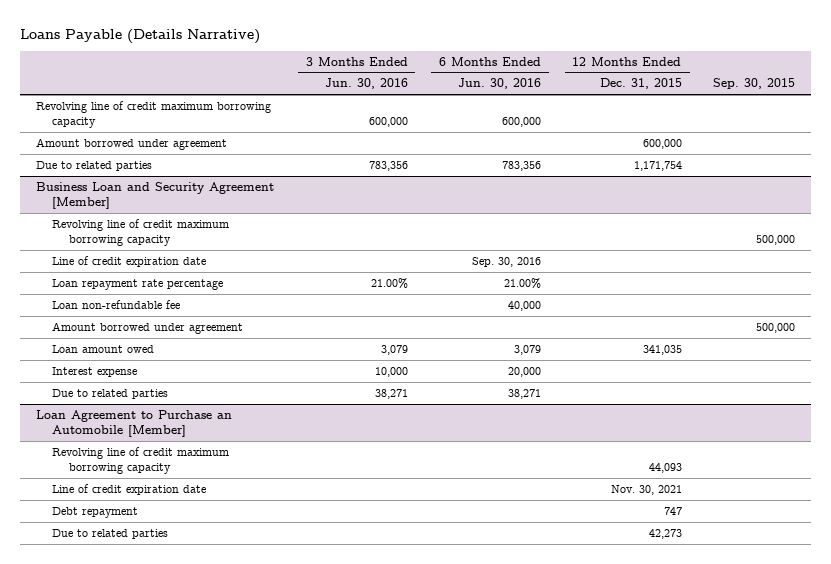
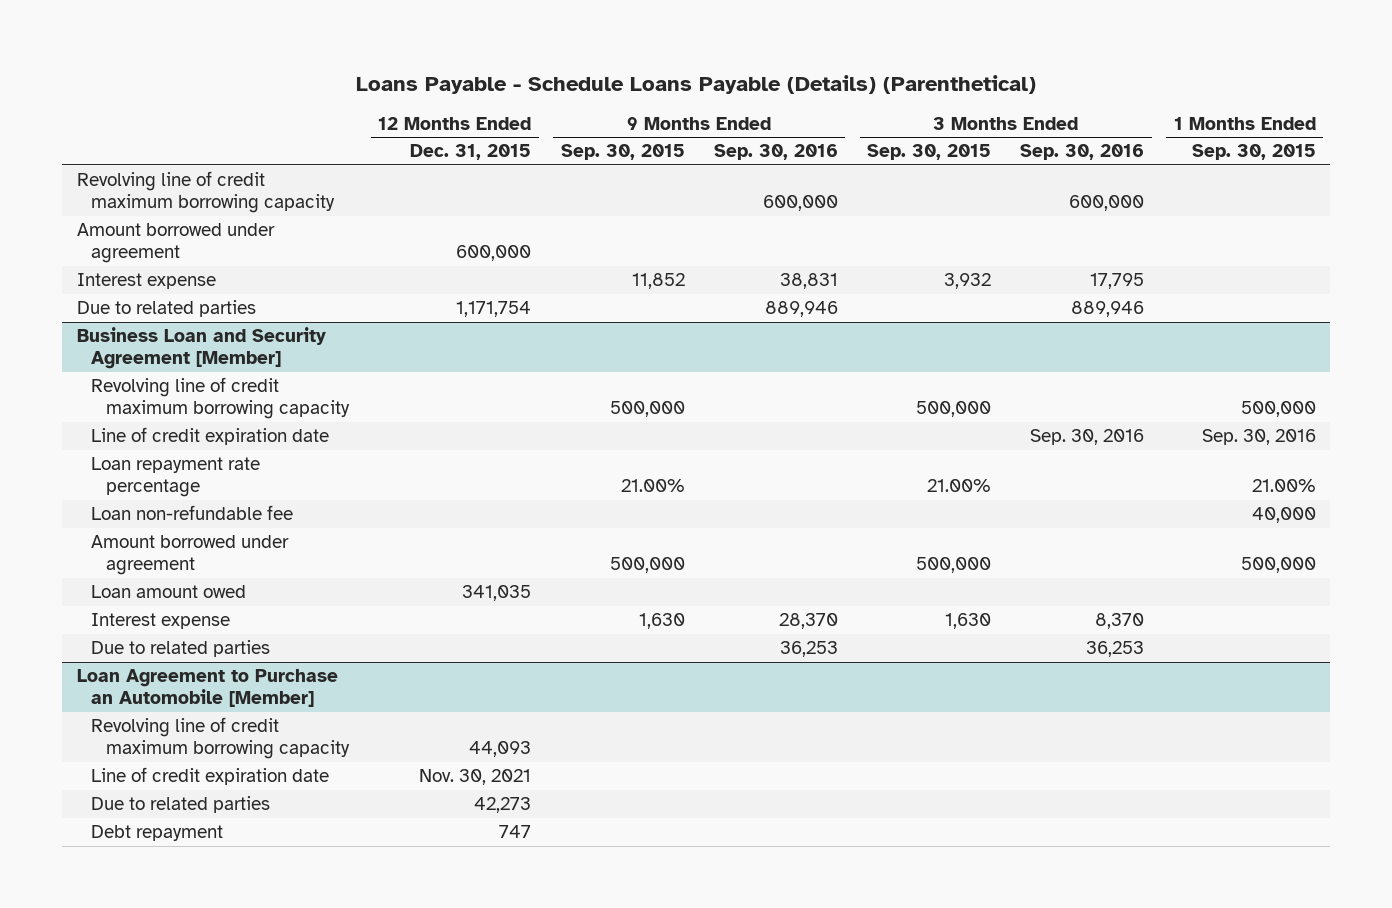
- Loans Payable (Details Narrative)
+ Loans Payable - Schedule Loans Payable (Details) (Parenthetical)
- | 3 Months Ended Jun. 30, 2016 | 6 Months Ended Jun. 30, 2016 | 12 Months Ended Dec. 31, 2015 | Sep. 30, 2015
+ | 12 Months Ended Dec. 31, 2015 | 9 Months Ended Sep. 30, 2015 | 9 Months Ended Sep. 30, 2016 | 3 Months Ended Sep. 30, 2015 | 3 Months Ended Sep. 30, 2016 | 1 Months Ended Sep. 30, 2015
+ Interest expense | | 11,852 | 38,831 | 3,932 | 17,795 |
@ Loan Agreement to Purchase an Automobile [Member]
moved down: Debt repayment | 747 | | | | |

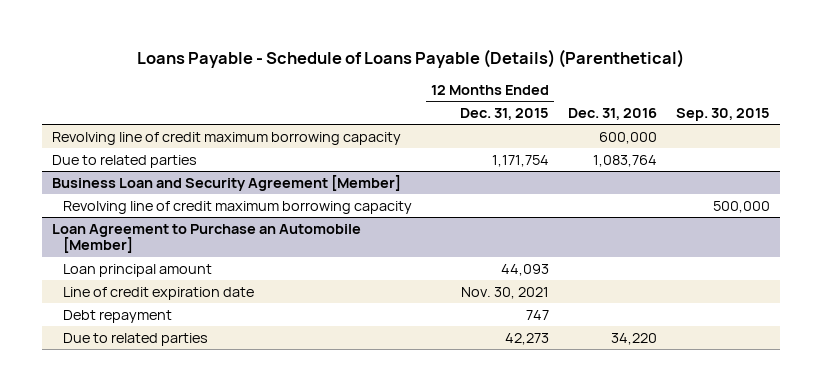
- Loans Payable - Schedule Loans Payable (Details) (Parenthetical)
+ Loans Payable - Schedule of Loans Payable (Details) (Parenthetical)
- | 12 Months Ended Dec. 31, 2015 | 9 Months Ended Sep. 30, 2015 | 9 Months Ended Sep. 30, 2016 | 3 Months Ended Sep. 30, 2015 | 3 Months Ended Sep. 30, 2016 | 1 Months Ended Sep. 30, 2015
+ | 12 Months Ended Dec. 31, 2015 | Dec. 31, 2016 | Sep. 30, 2015
- Amount borrowed under agreement | 600,000 | | | | |
- Interest expense | | 11,852 | 38,831 | 3,932 | 17,795 |
@ Business Loan and Security Agreement [Member]
- Line of credit expiration date | | | | | Sep. 30, 2016 | Sep. 30, 2016
- Loan repayment rate percentage | | 21.00% | | 21.00% | | 21.00%
- Loan non-refundable fee | | | | | | 40,000
- Amount borrowed under agreement | | 500,000 | | 500,000 | | 500,000
- Loan amount owed | 341,035 | | | | |
- Interest expense | | 1,630 | 28,370 | 1,630 | 8,370 |
- Due to related parties | | | 36,253 | | 36,253 |
@ Loan Agreement to Purchase an Automobile [Member]
- Revolving line of credit maximum borrowing capacity | 44,093 | | | | |
+ Loan principal amount | 44,093 | |
moved down: Due to related parties | 42,273 | 34,220 |

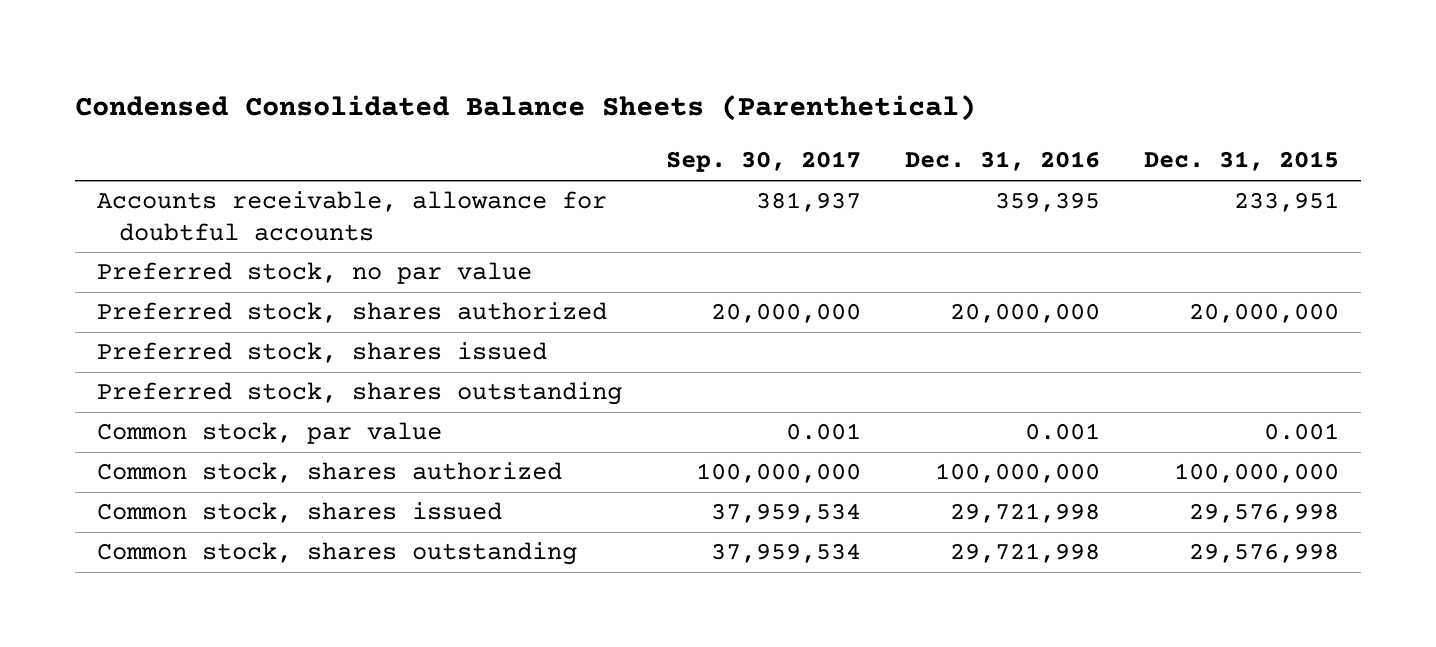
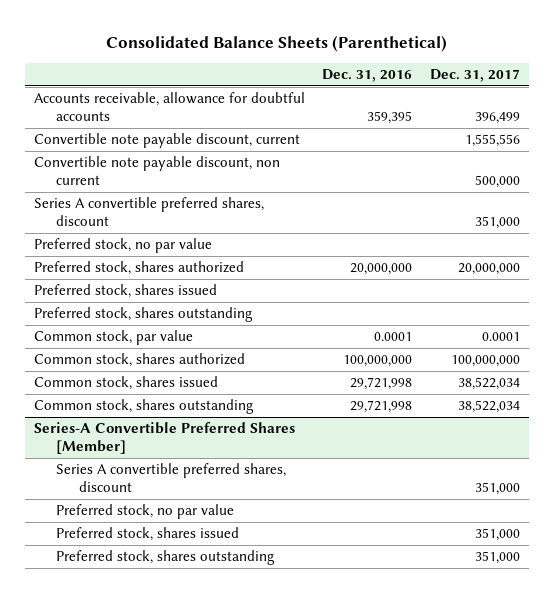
- Condensed Consolidated Balance Sheets (Parenthetical)
+ Consolidated Balance Sheets (Parenthetical)
- | Sep. 30, 2017 | Dec. 31, 2016 | Dec. 31, 2015
+ | Dec. 31, 2016 | Dec. 31, 2017
+ Convertible note payable discount, current | | 1,555,556
+ Convertible note payable discount, non current | | 500,000
+ Series A convertible preferred shares, discount | | 351,000
- Common stock, par value | 0.001 | 0.001 | 0.001
+ Common stock, par value | 0.0001 | 0.0001
+ Series-A Convertible Preferred Shares [Member]
+ Series A convertible preferred shares, discount | | 351,000
+ Preferred stock, no par value
+ Preferred stock, shares issued | | 351,000
+ Preferred stock, shares outstanding | | 351,000

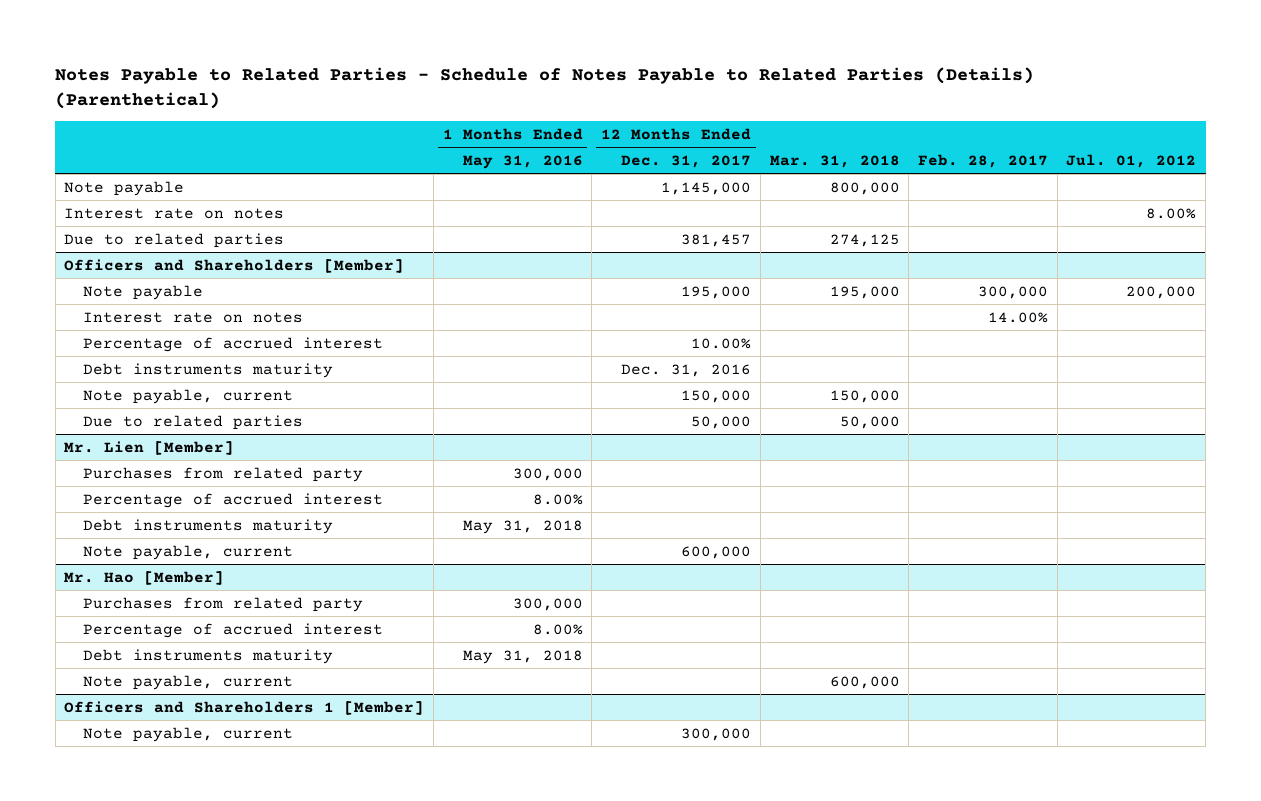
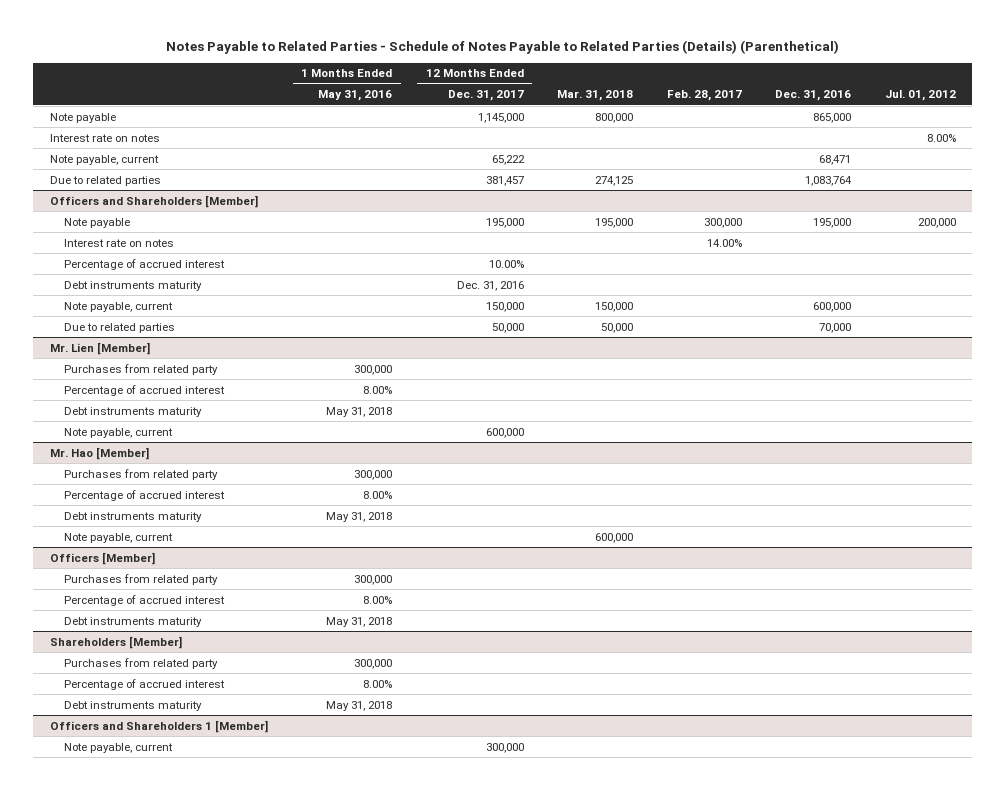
- | 1 Months Ended May 31, 2016 | 12 Months Ended Dec. 31, 2017 | Mar. 31, 2018 | Feb. 28, 2017 | Jul. 01, 2012
+ | 1 Months Ended May 31, 2016 | 12 Months Ended Dec. 31, 2017 | Mar. 31, 2018 | Feb. 28, 2017 | Dec. 31, 2016 | Jul. 01, 2012
+ Note payable, current | | 65,222 | | | 68,471 |
+ Officers [Member]
+ Purchases from related party | 300,000 | | | | |
+ Percentage of accrued interest | 8.00% | | | | |
+ Debt instruments maturity | May 31, 2018 | | | | |
+ Shareholders [Member]
+ Purchases from related party | 300,000 | | | | |
+ Percentage of accrued interest | 8.00% | | | | |
+ Debt instruments maturity | May 31, 2018 | | | | |

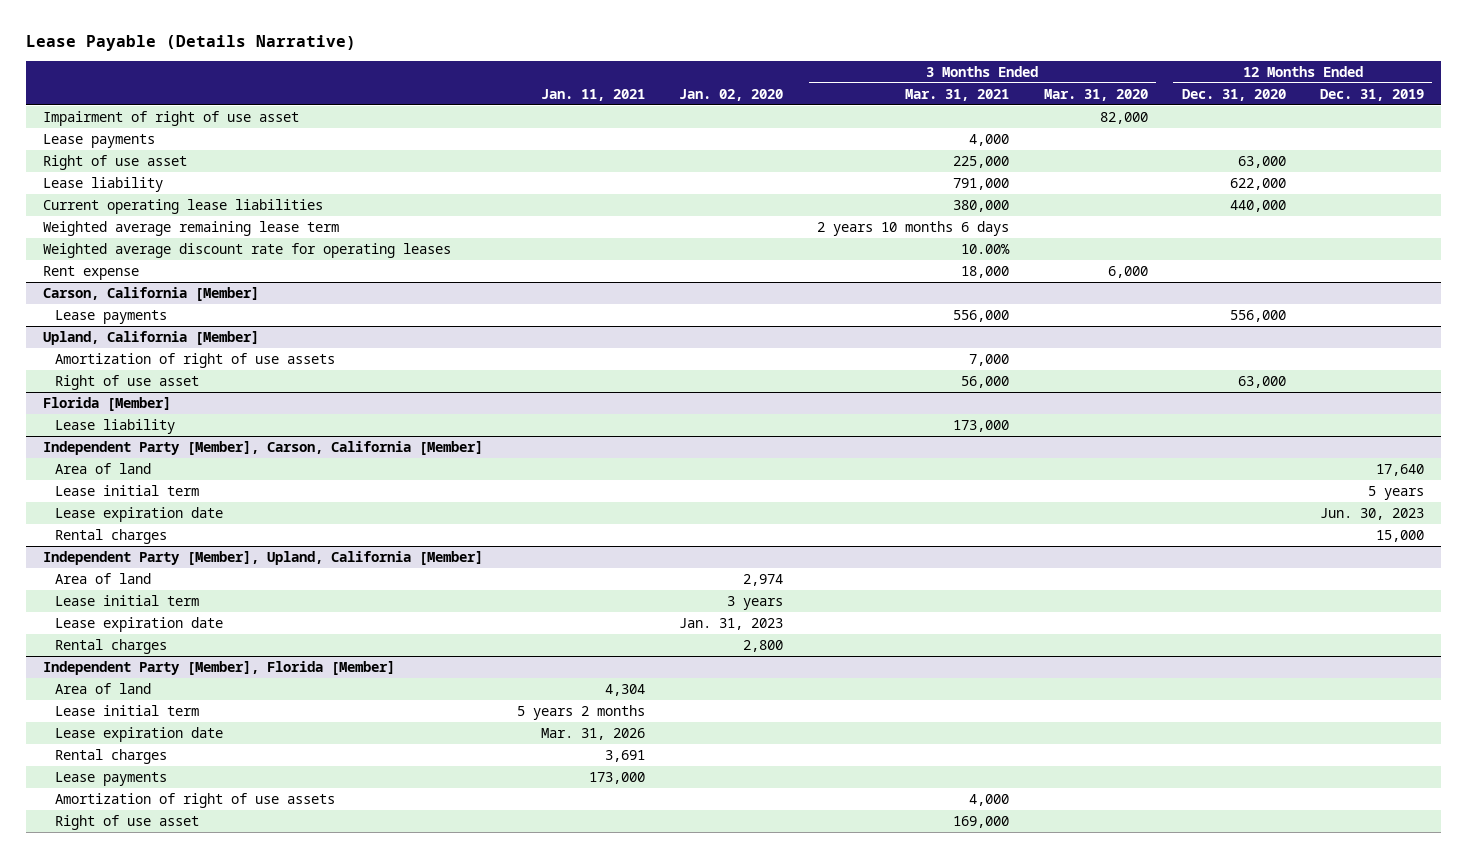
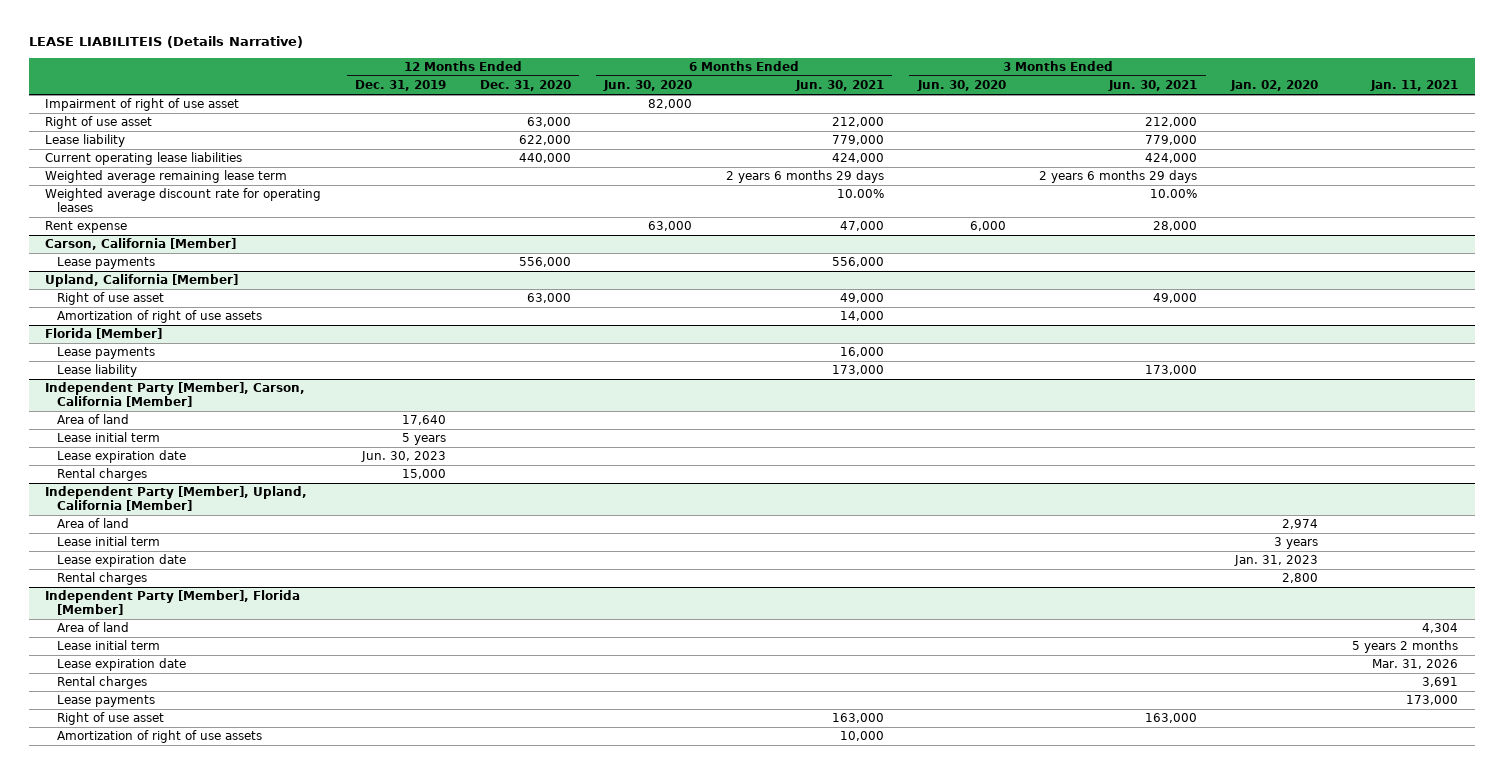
- Lease Payable (Details Narrative)
+ LEASE LIABILITEIS (Details Narrative)
- | Jan. 11, 2021 | Jan. 02, 2020 | 3 Months Ended Mar. 31, 2021 | 3 Months Ended Mar. 31, 2020 | 12 Months Ended Dec. 31, 2020 | 12 Months Ended Dec. 31, 2019
+ | 12 Months Ended Dec. 31, 2019 | 12 Months Ended Dec. 31, 2020 | 6 Months Ended Jun. 30, 2020 | 6 Months Ended Jun. 30, 2021 | 3 Months Ended Jun. 30, 2020 | 3 Months Ended Jun. 30, 2021 | Jan. 02, 2020 | Jan. 11, 2021
- Lease payments | | | 4,000 | | |
@ Upland, California [Member]
moved down: Amortization of right of use assets | | | | 14,000 | | | |
@ Florida [Member]
+ Lease payments | | | | 16,000 | | | |
@ Independent Party [Member], Florida [Member]
moved down: Amortization of right of use assets | | | | 10,000 | | | |

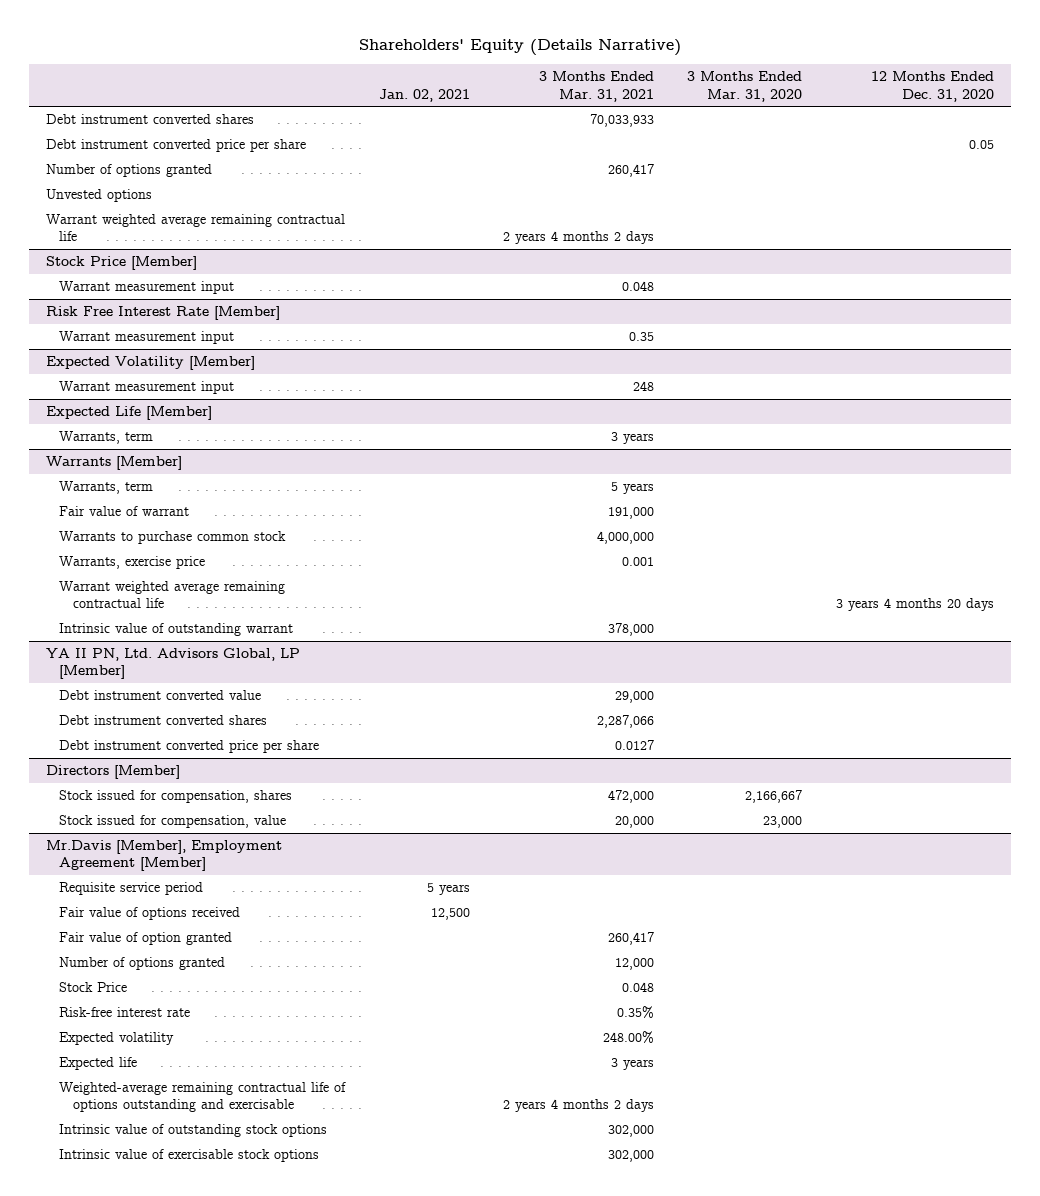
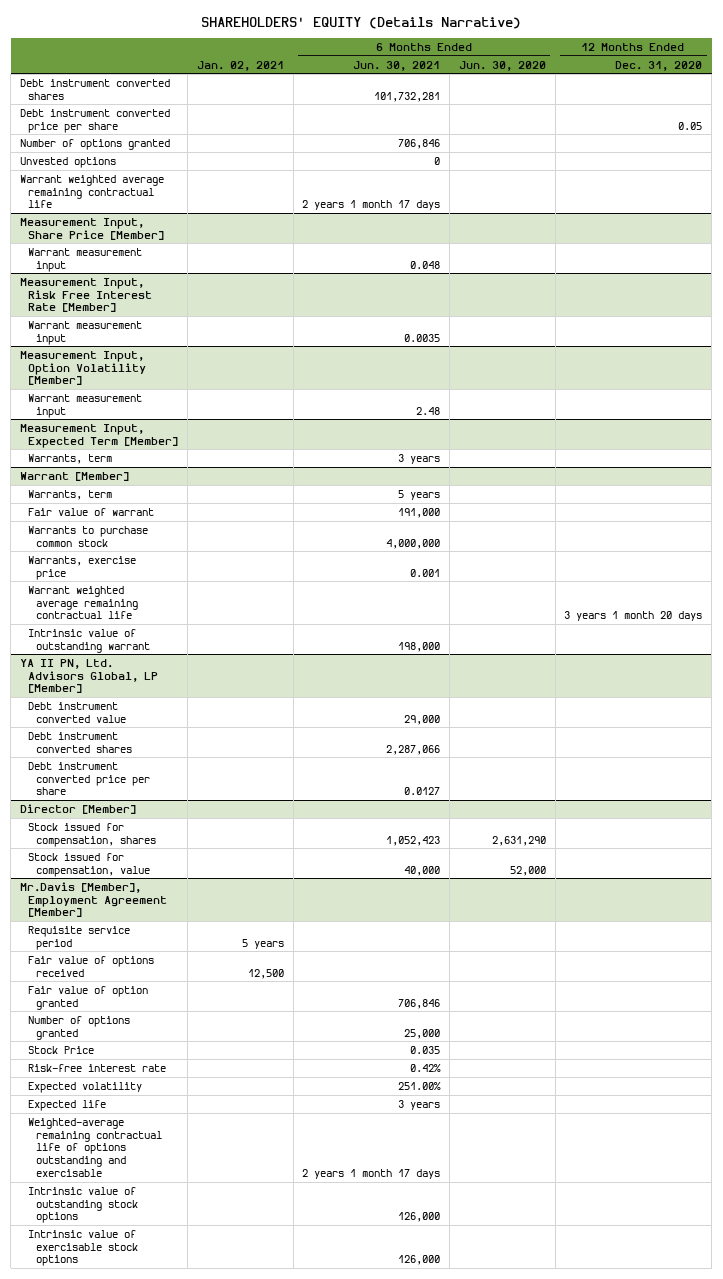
- Shareholders' Equity (Details Narrative)
+ SHAREHOLDERS' EQUITY (Details Narrative)
- | Jan. 02, 2021 | 3 Months Ended Mar. 31, 2021 | 3 Months Ended Mar. 31, 2020 | 12 Months Ended Dec. 31, 2020
+ | Jan. 02, 2021 | 6 Months Ended Jun. 30, 2021 | 6 Months Ended Jun. 30, 2020 | 12 Months Ended Dec. 31, 2020
- Stock Price [Member]
+ Measurement Input, Share Price [Member]
- Risk Free Interest Rate [Member]
+ Measurement Input, Risk Free Interest Rate [Member]
- Expected Volatility [Member]
+ Measurement Input, Option Volatility [Member]
- Expected Life [Member]
+ Measurement Input, Expected Term [Member]
- Warrants [Member]
+ Warrant [Member]
- Warrant weighted average remaining contractual life | | | | 3 years 4 months 20 days
+ Warrant weighted average remaining contractual life | | | | 3 years 1 month 20 days
- Directors [Member]
+ Director [Member]

